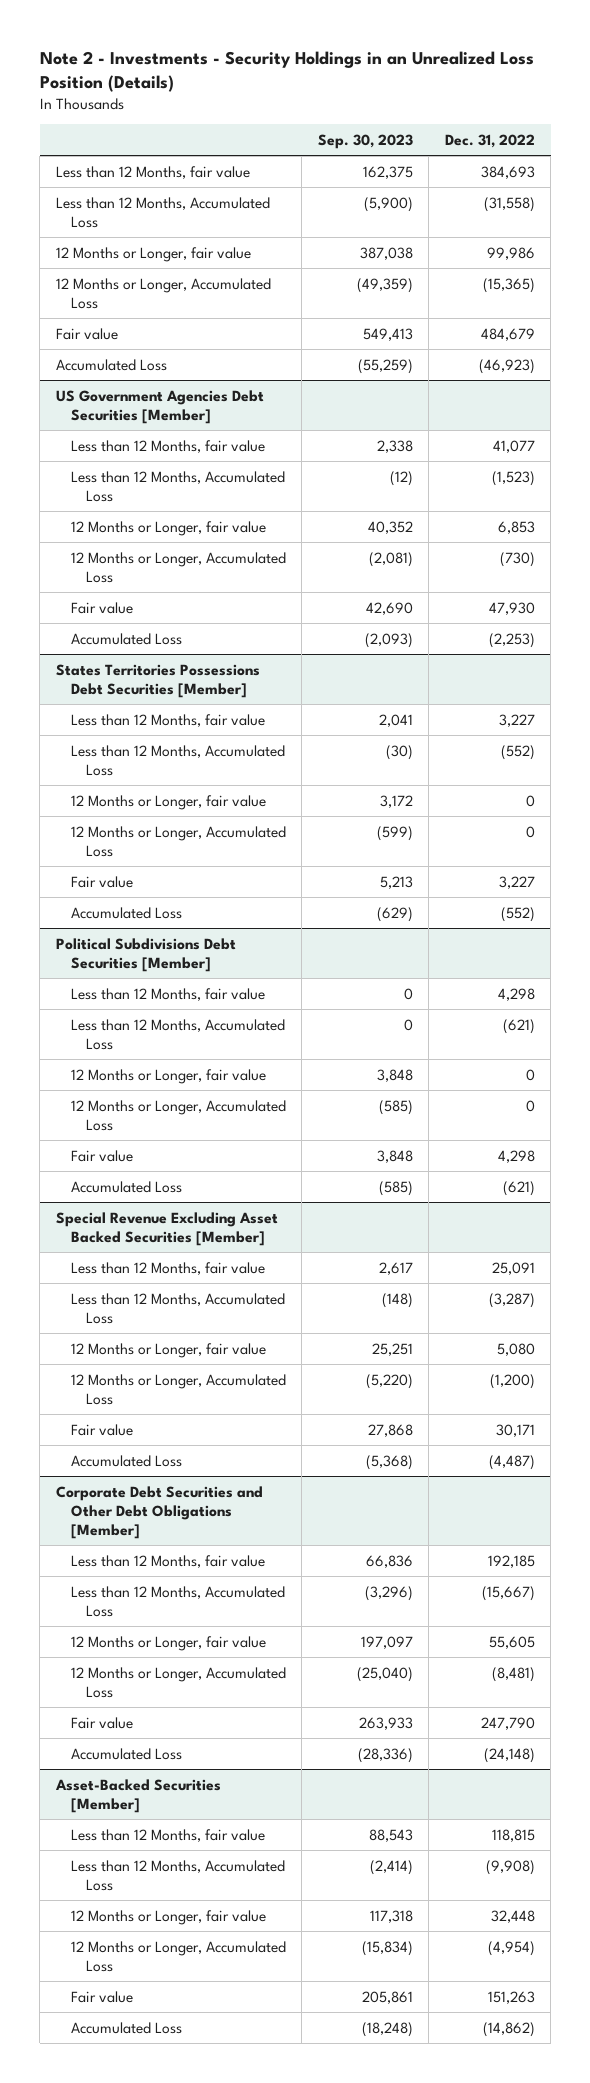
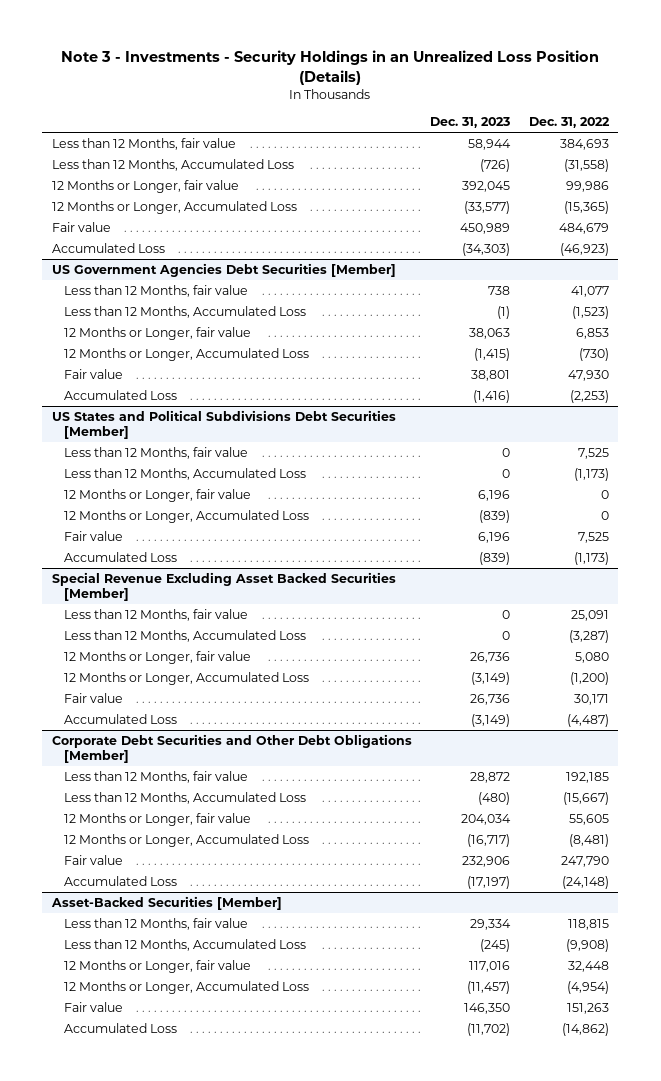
- Note 2 - Investments - Security Holdings in an Unrealized Loss Position (Details)
+ Note 3 - Investments - Security Holdings in an Unrealized Loss Position (Details)
- | Sep. 30, 2023 | Dec. 31, 2022
+ | Dec. 31, 2023 | Dec. 31, 2022
- States Territories Possessions Debt Securities [Member]
- Less than 12 Months, fair value | 2,041 | 3,227
- Less than 12 Months, Accumulated Loss | (30) | (552)
- 12 Months or Longer, fair value | 3,172 | 0
- 12 Months or Longer, Accumulated Loss | (599) | 0
- Fair value | 5,213 | 3,227
- Accumulated Loss | (629) | (552)
- Political Subdivisions Debt Securities [Member]
- Less than 12 Months, fair value | 0 | 4,298
- Less than 12 Months, Accumulated Loss | 0 | (621)
+ US States and Political Subdivisions Debt Securities [Member]
+ Less than 12 Months, fair value | 0 | 7,525
+ Less than 12 Months, Accumulated Loss | 0 | (1,173)
- Fair value | 3,848 | 4,298
- Accumulated Loss | (585) | (621)
+ Fair value | 6,196 | 7,525
+ Accumulated Loss | (839) | (1,173)

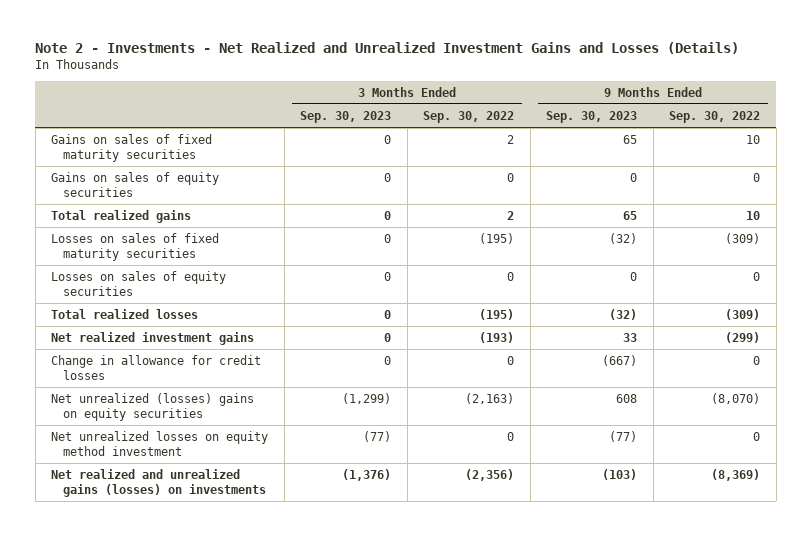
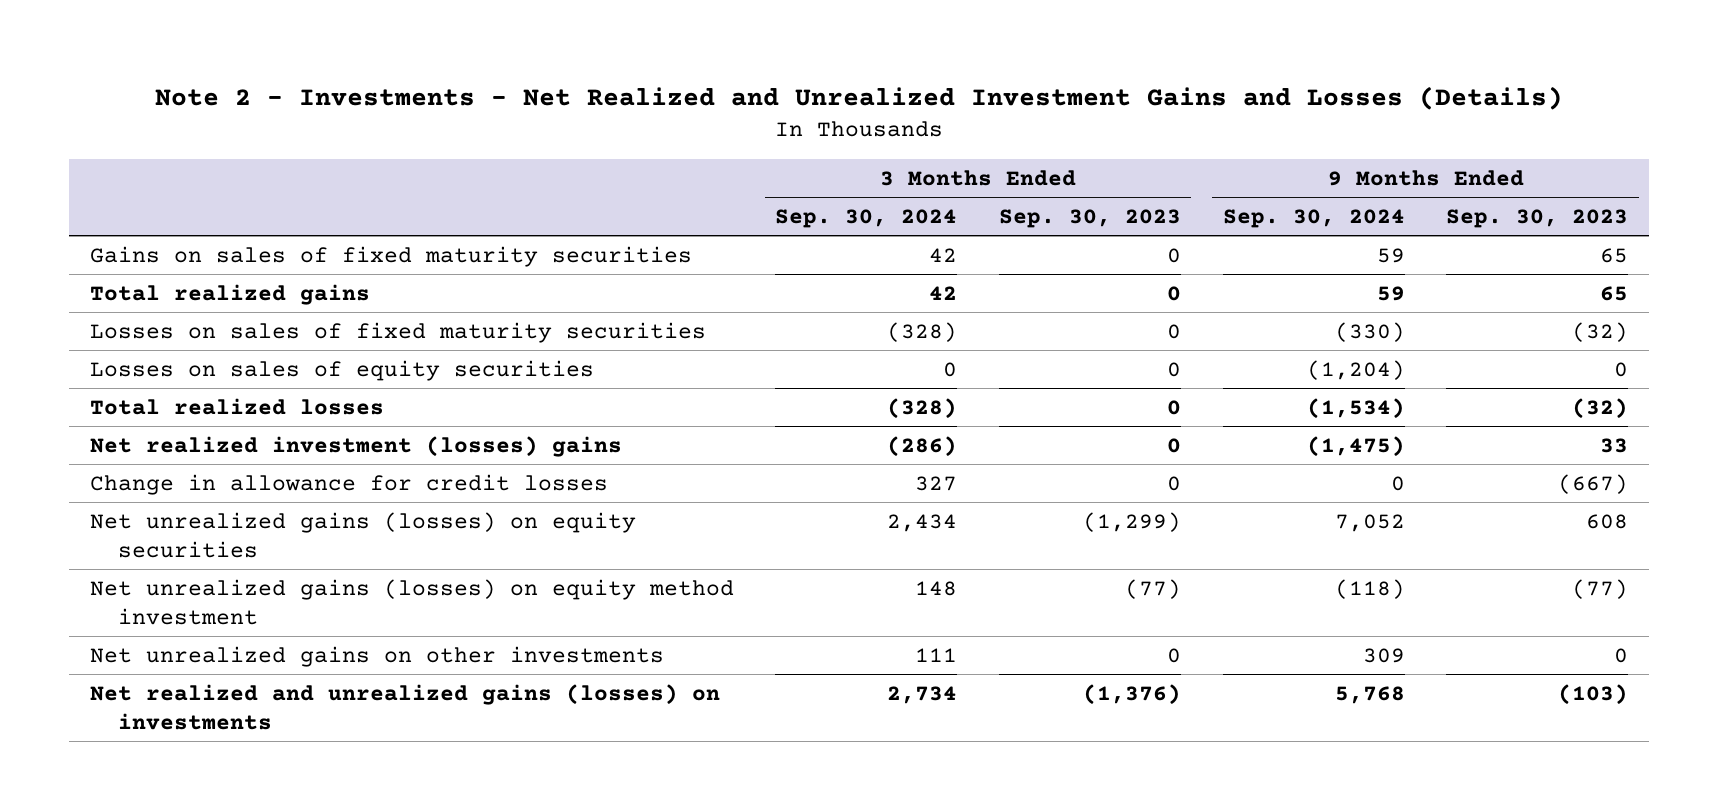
- | 3 Months Ended Sep. 30, 2023 | 3 Months Ended Sep. 30, 2022 | 9 Months Ended Sep. 30, 2023 | 9 Months Ended Sep. 30, 2022
+ | 3 Months Ended Sep. 30, 2024 | 3 Months Ended Sep. 30, 2023 | 9 Months Ended Sep. 30, 2024 | 9 Months Ended Sep. 30, 2023
- Gains on sales of equity securities | 0 | 0 | 0 | 0
- Net realized investment gains | 0 | (193) | 33 | (299)
+ Net realized investment (losses) gains | (286) | 0 | (1,475) | 33
- Net unrealized (losses) gains on equity securities | (1,299) | (2,163) | 608 | (8,070)
- Net unrealized losses on equity method investment | (77) | 0 | (77) | 0
+ Net unrealized gains (losses) on equity securities | 2,434 | (1,299) | 7,052 | 608
+ Net unrealized gains (losses) on equity method investment | 148 | (77) | (118) | (77)
+ Net unrealized gains on other investments | 111 | 0 | 309 | 0

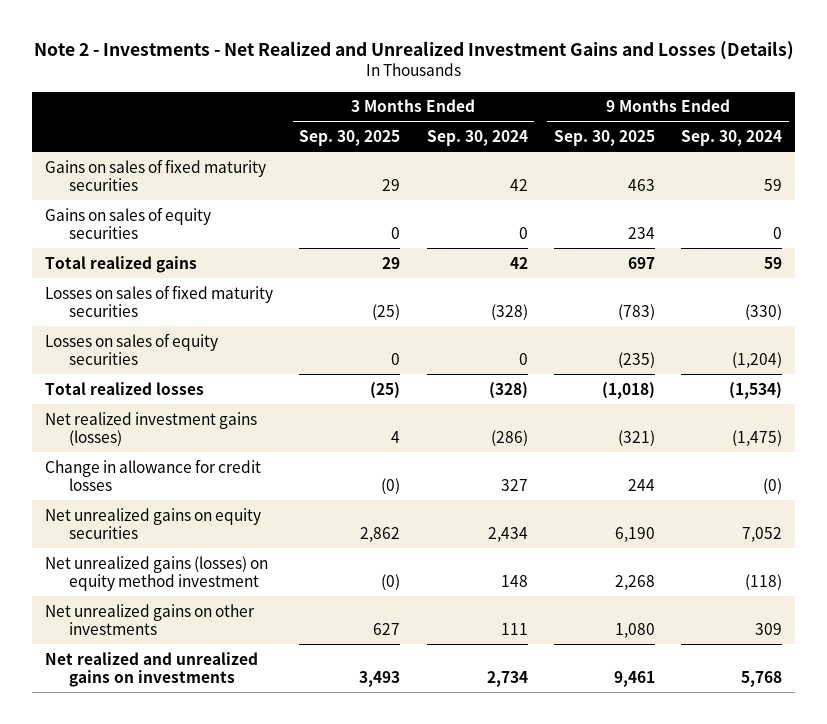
- | 3 Months Ended Sep. 30, 2024 | 3 Months Ended Sep. 30, 2023 | 9 Months Ended Sep. 30, 2024 | 9 Months Ended Sep. 30, 2023
+ | 3 Months Ended Sep. 30, 2025 | 3 Months Ended Sep. 30, 2024 | 9 Months Ended Sep. 30, 2025 | 9 Months Ended Sep. 30, 2024
+ Gains on sales of equity securities | 0 | 0 | 234 | 0
- Net realized investment (losses) gains | (286) | 0 | (1,475) | 33
- Change in allowance for credit losses | 327 | 0 | 0 | (667)
- Net unrealized gains (losses) on equity securities | 2,434 | (1,299) | 7,052 | 608
+ Net realized investment gains (losses) | 4 | (286) | (321) | (1,475)
+ Change in allowance for credit losses | (0) | 327 | 244 | (0)
+ Net unrealized gains on equity securities | 2,862 | 2,434 | 6,190 | 7,052
- Net realized and unrealized gains (losses) on investments | 2,734 | (1,376) | 5,768 | (103)
+ Net realized and unrealized gains on investments | 3,493 | 2,734 | 9,461 | 5,768

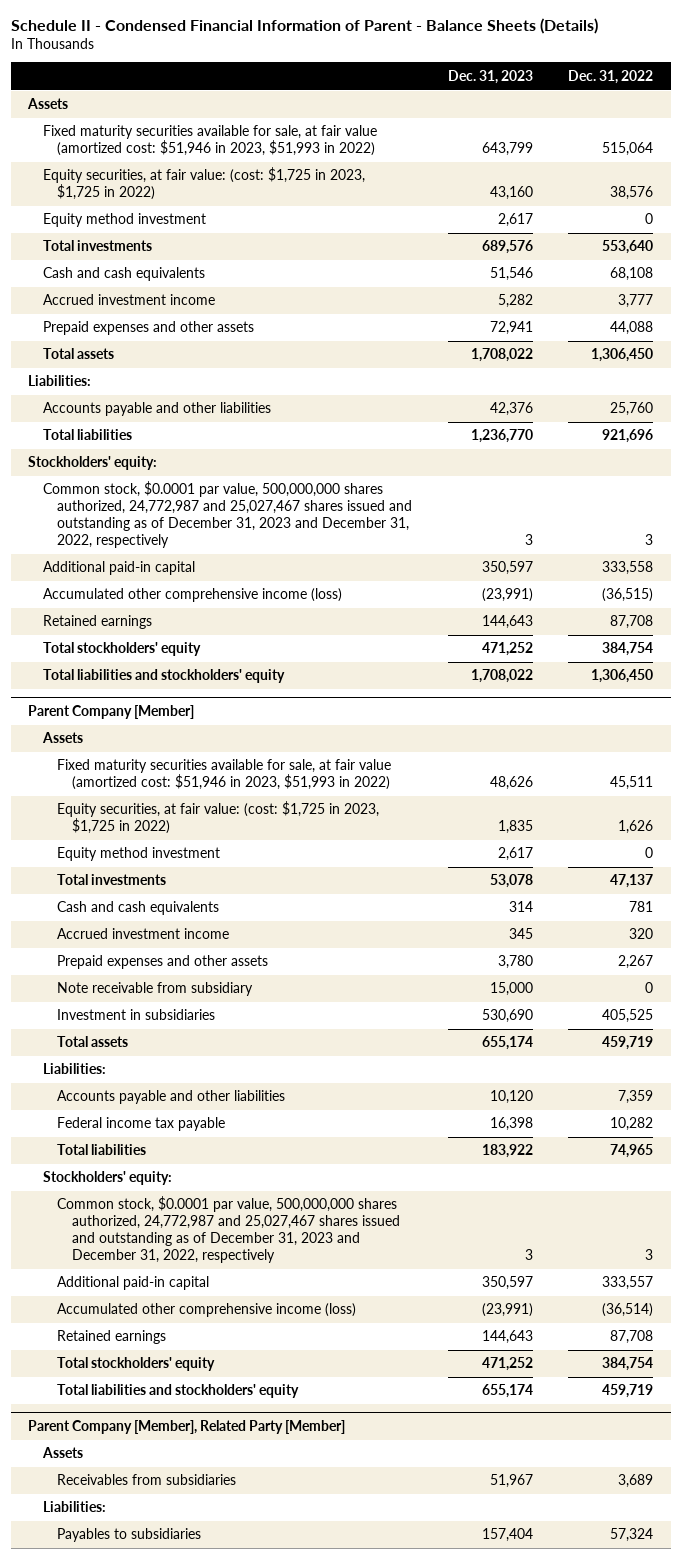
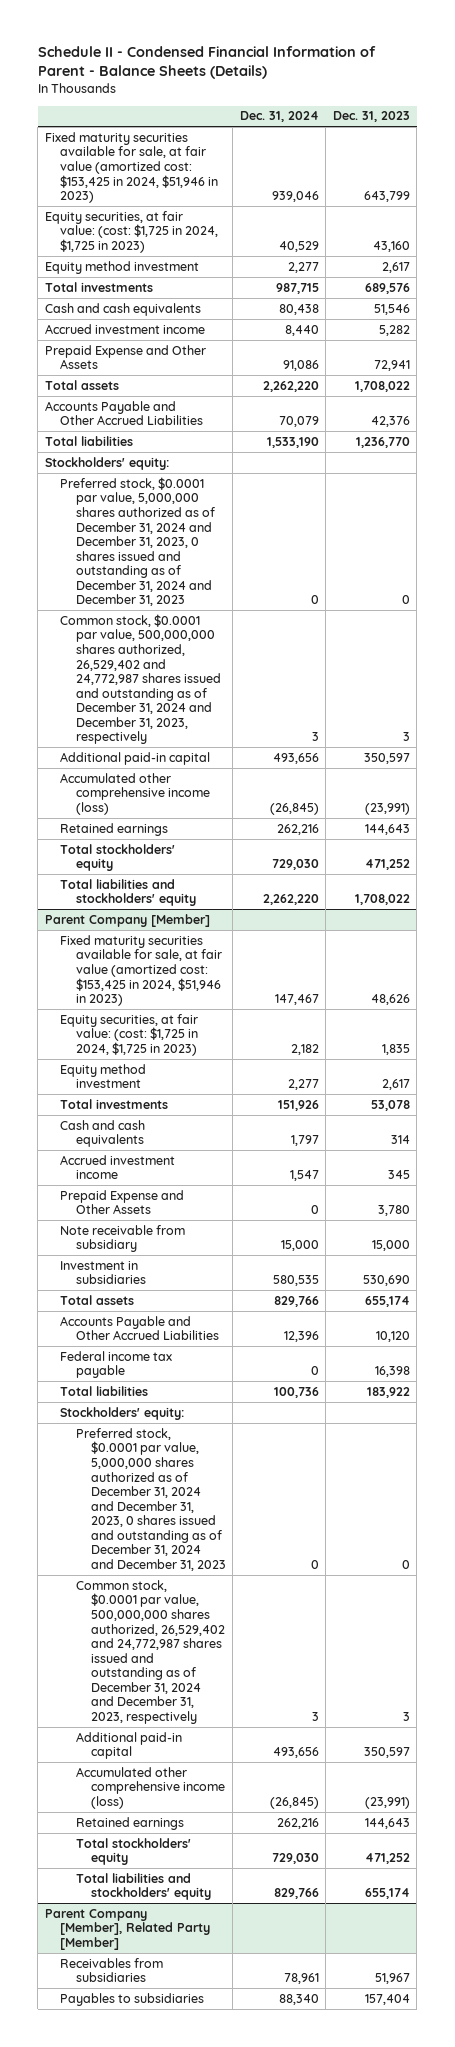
- | Dec. 31, 2023 | Dec. 31, 2022
+ | Dec. 31, 2024 | Dec. 31, 2023
- Assets
- Fixed maturity securities available for sale, at fair value (amortized cost: $51,946 in 2023, $51,993 in 2022) | 643,799 | 515,064
- Equity securities, at fair value: (cost: $1,725 in 2023, $1,725 in 2022) | 43,160 | 38,576
+ Fixed maturity securities available for sale, at fair value (amortized cost: $153,425 in 2024, $51,946 in 2023) | 939,046 | 643,799
+ Equity securities, at fair value: (cost: $1,725 in 2024, $1,725 in 2023) | 40,529 | 43,160
- Prepaid expenses and other assets | 72,941 | 44,088
+ Prepaid Expense and Other Assets | 91,086 | 72,941
- Liabilities:
- Accounts payable and other liabilities | 42,376 | 25,760
+ Accounts Payable and Other Accrued Liabilities | 70,079 | 42,376
- Common stock, $0.0001 par value, 500,000,000 shares authorized, 24,772,987 and 25,027,467 shares issued and outstanding as of December 31, 2023 and December 31, 2022, respectively | 3 | 3
+ Preferred stock, $0.0001 par value, 5,000,000 shares authorized as of December 31, 2024 and December 31, 2023, 0 shares issued and outstanding as of December 31, 2024 and December 31, 2023 | 0 | 0
+ Common stock, $0.0001 par value, 500,000,000 shares authorized, 26,529,402 and 24,772,987 shares issued and outstanding as of December 31, 2024 and December 31, 2023, respectively | 3 | 3
@ Parent Company [Member]
- Assets
- Fixed maturity securities available for sale, at fair value (amortized cost: $51,946 in 2023, $51,993 in 2022) | 48,626 | 45,511
- Equity securities, at fair value: (cost: $1,725 in 2023, $1,725 in 2022) | 1,835 | 1,626
+ Fixed maturity securities available for sale, at fair value (amortized cost: $153,425 in 2024, $51,946 in 2023) | 147,467 | 48,626
+ Equity securities, at fair value: (cost: $1,725 in 2024, $1,725 in 2023) | 2,182 | 1,835
- Prepaid expenses and other assets | 3,780 | 2,267
+ Prepaid Expense and Other Assets | 0 | 3,780
- Liabilities:
- Accounts payable and other liabilities | 10,120 | 7,359
+ Accounts Payable and Other Accrued Liabilities | 12,396 | 10,120
- Common stock, $0.0001 par value, 500,000,000 shares authorized, 24,772,987 and 25,027,467 shares issued and outstanding as of December 31, 2023 and December 31, 2022, respectively | 3 | 3
+ Preferred stock, $0.0001 par value, 5,000,000 shares authorized as of December 31, 2024 and December 31, 2023, 0 shares issued and outstanding as of December 31, 2024 and December 31, 2023 | 0 | 0
+ Common stock, $0.0001 par value, 500,000,000 shares authorized, 26,529,402 and 24,772,987 shares issued and outstanding as of December 31, 2024 and December 31, 2023, respectively | 3 | 3
@ Parent Company [Member], Related Party [Member]
- Assets
- Liabilities:

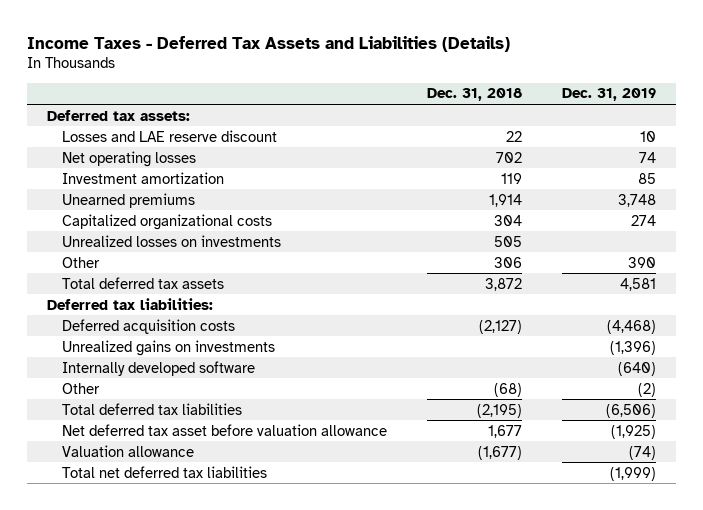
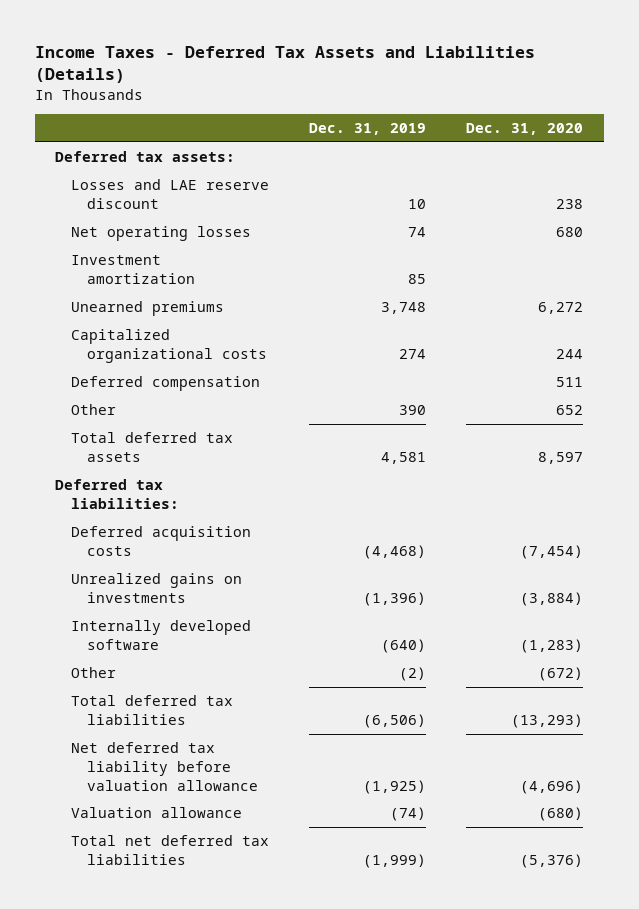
- | Dec. 31, 2018 | Dec. 31, 2019
+ | Dec. 31, 2019 | Dec. 31, 2020
- Unrealized losses on investments | 505 |
+ Deferred compensation | | 511
- Net deferred tax asset before valuation allowance | 1,677 | (1,925)
+ Net deferred tax liability before valuation allowance | (1,925) | (4,696)

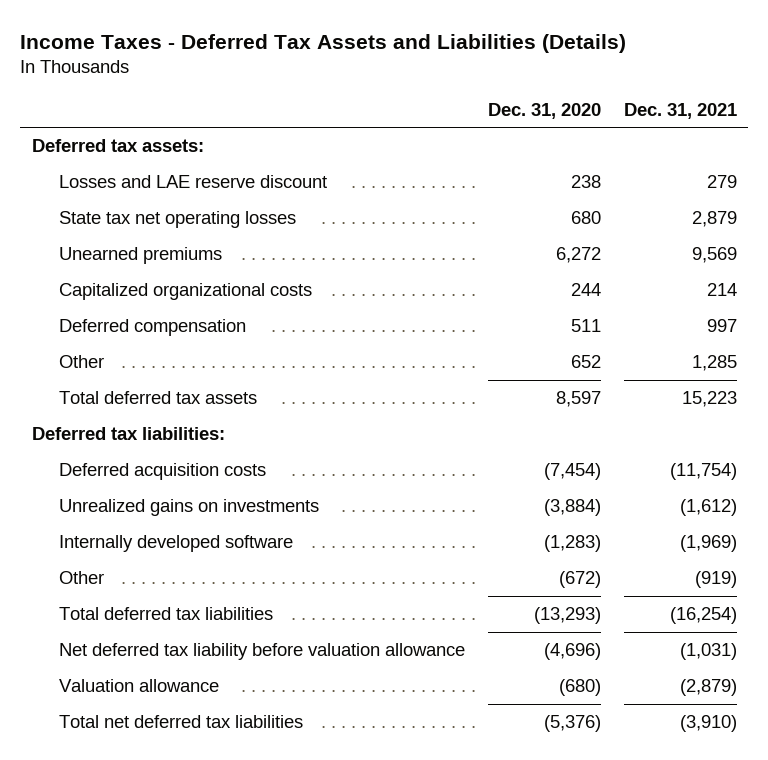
- | Dec. 31, 2019 | Dec. 31, 2020
+ | Dec. 31, 2020 | Dec. 31, 2021
- Net operating losses | 74 | 680
- Investment amortization | 85 |
+ State tax net operating losses | 680 | 2,879

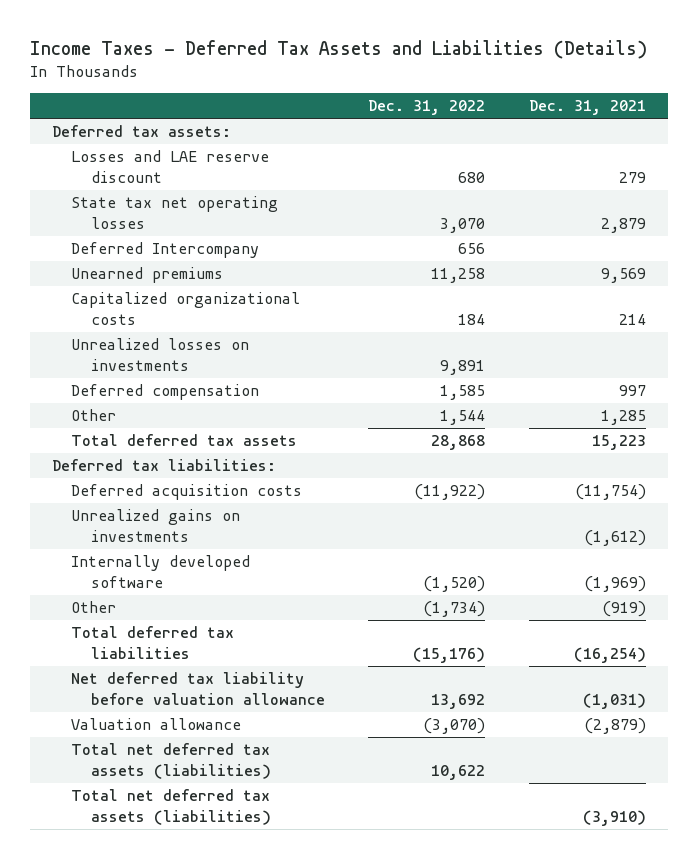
- | Dec. 31, 2020 | Dec. 31, 2021
+ | Dec. 31, 2022 | Dec. 31, 2021
+ Deferred Intercompany | 656 |
+ Unrealized losses on investments | 9,891 |
- Total net deferred tax liabilities | (5,376) | (3,910)
+ Total net deferred tax assets (liabilities) | 10,622 |
+ Total net deferred tax assets (liabilities) | | (3,910)

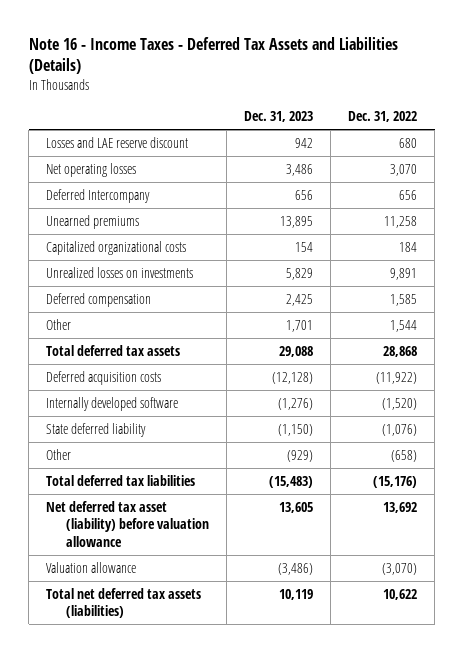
- Income Taxes - Deferred Tax Assets and Liabilities (Details)
+ Note 16 - Income Taxes - Deferred Tax Assets and Liabilities (Details)
- | Dec. 31, 2022 | Dec. 31, 2021
+ | Dec. 31, 2023 | Dec. 31, 2022
- Deferred tax assets:
- State tax net operating losses | 3,070 | 2,879
+ Net operating losses | 3,486 | 3,070
- Deferred tax liabilities:
- Unrealized gains on investments | | (1,612)
- Other | (1,734) | (919)
+ State deferred liability | (1,150) | (1,076)
+ Other | (929) | (658)
- Net deferred tax liability before valuation allowance | 13,692 | (1,031)
+ Net deferred tax asset (liability) before valuation allowance | 13,605 | 13,692
- Total net deferred tax assets (liabilities) | | (3,910)

